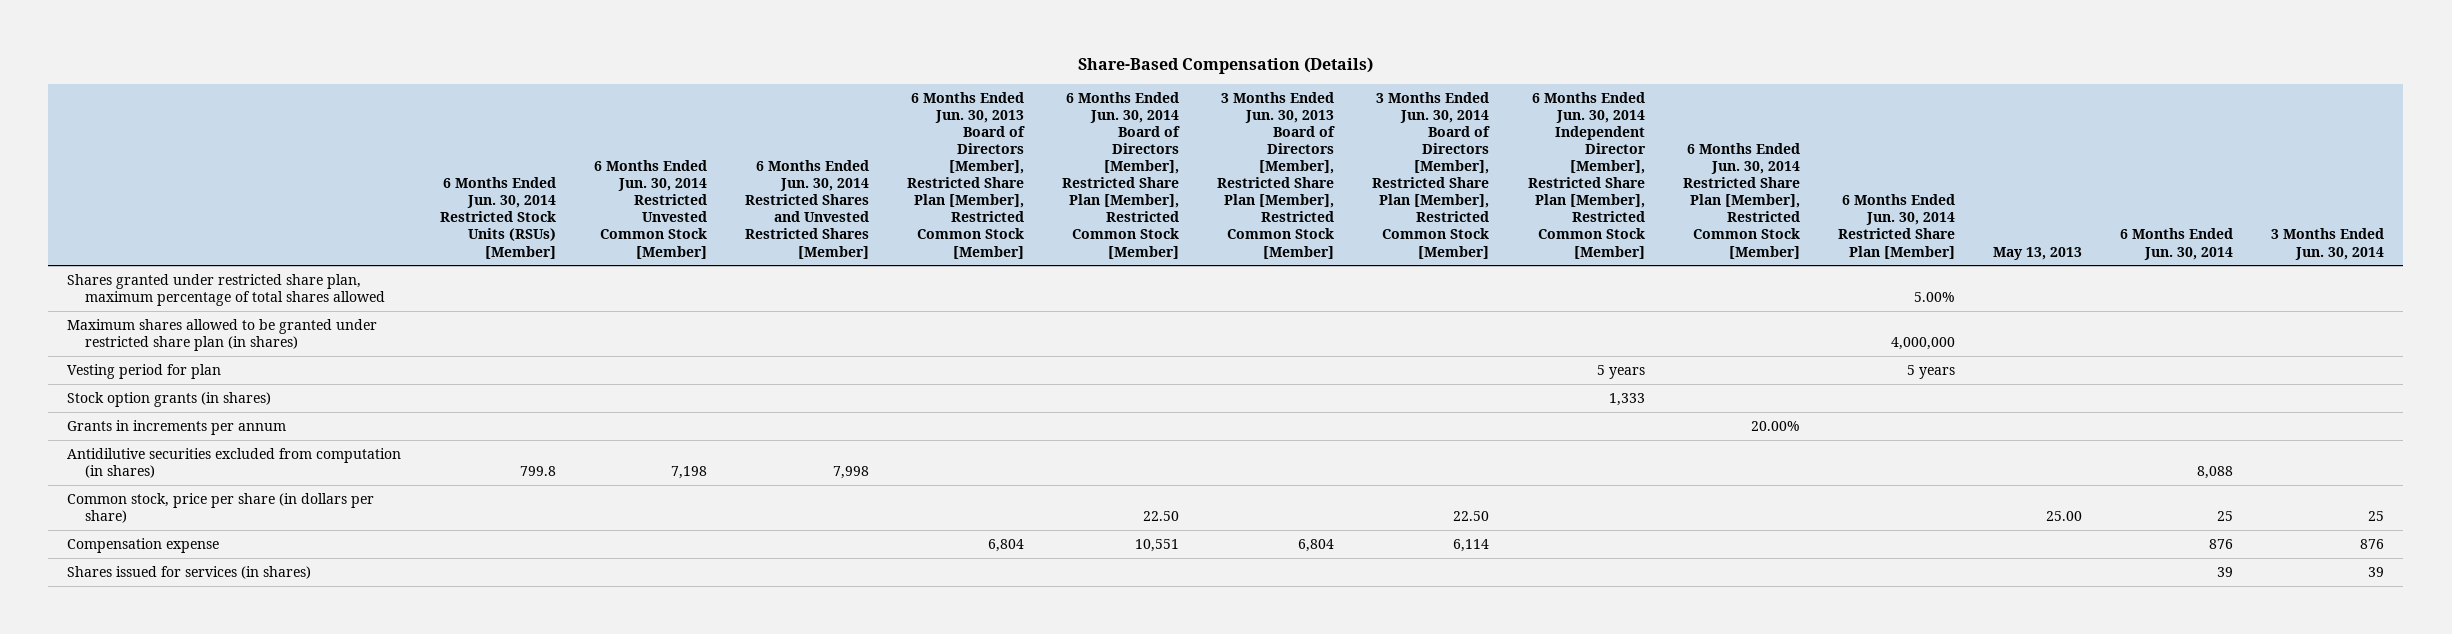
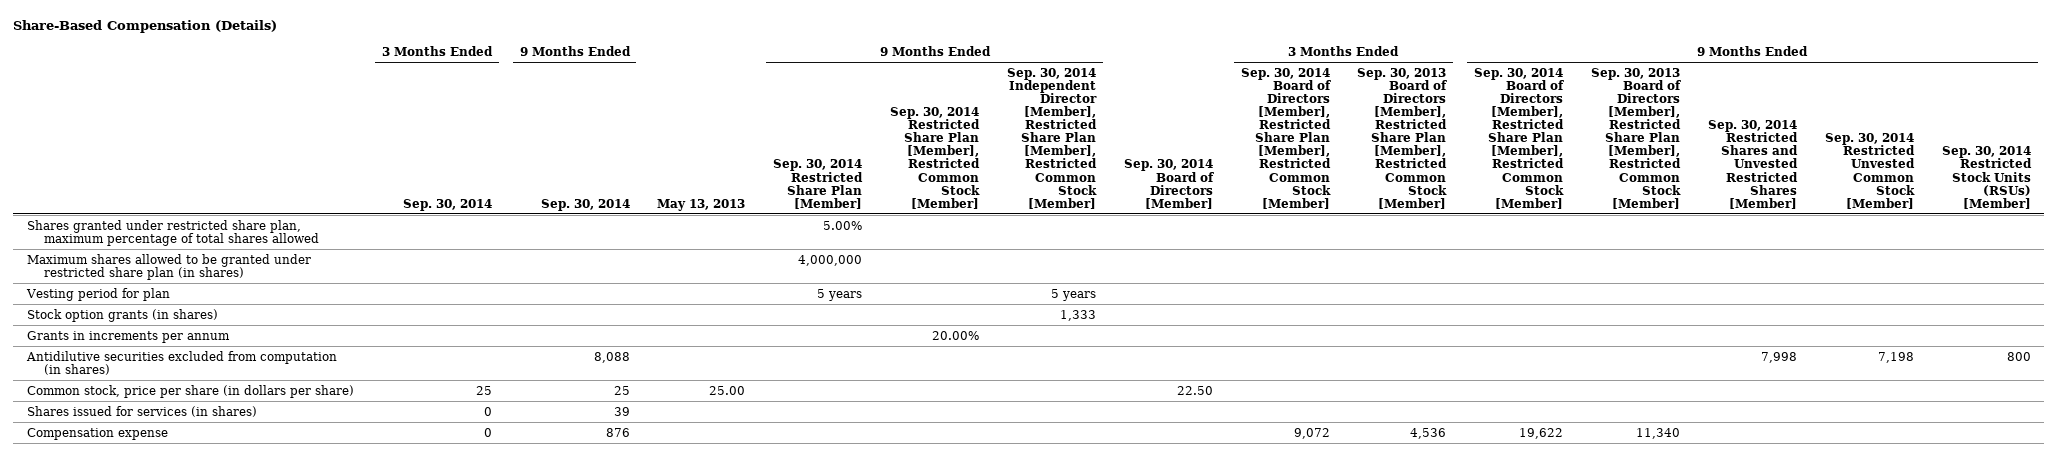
- | 6 Months Ended Jun. 30, 2014 Restricted Stock Units (RSUs) [Member] | 6 Months Ended Jun. 30, 2014 Restricted Unvested Common Stock [Member] | 6 Months Ended Jun. 30, 2014 Restricted Shares and Unvested Restricted Shares [Member] | 6 Months Ended Jun. 30, 2013 Board of Directors [Member], Restricted Share Plan [Member], Restricted Common Stock [Member] | 6 Months Ended Jun. 30, 2014 Board of Directors [Member], Restricted Share Plan [Member], Restricted Common Stock [Member] | 3 Months Ended Jun. 30, 2013 Board of Directors [Member], Restricted Share Plan [Member], Restricted Common Stock [Member] | 3 Months Ended Jun. 30, 2014 Board of Directors [Member], Restricted Share Plan [Member], Restricted Common Stock [Member] | 6 Months Ended Jun. 30, 2014 Independent Director [Member], Restricted Share Plan [Member], Restricted Common Stock [Member] | 6 Months Ended Jun. 30, 2014 Restricted Share Plan [Member], Restricted Common Stock [Member] | 6 Months Ended Jun. 30, 2014 Restricted Share Plan [Member] | May 13, 2013 | 6 Months Ended Jun. 30, 2014 | 3 Months Ended Jun. 30, 2014
+ | 3 Months Ended Sep. 30, 2014 | 9 Months Ended Sep. 30, 2014 | May 13, 2013 | 9 Months Ended Sep. 30, 2014 Restricted Share Plan [Member] | 9 Months Ended Sep. 30, 2014 Restricted Share Plan [Member], Restricted Common Stock [Member] | 9 Months Ended Sep. 30, 2014 Independent Director [Member], Restricted Share Plan [Member], Restricted Common Stock [Member] | Sep. 30, 2014 Board of Directors [Member] | 3 Months Ended Sep. 30, 2014 Board of Directors [Member], Restricted Share Plan [Member], Restricted Common Stock [Member] | 3 Months Ended Sep. 30, 2013 Board of Directors [Member], Restricted Share Plan [Member], Restricted Common Stock [Member] | 9 Months Ended Sep. 30, 2014 Board of Directors [Member], Restricted Share Plan [Member], Restricted Common Stock [Member] | 9 Months Ended Sep. 30, 2013 Board of Directors [Member], Restricted Share Plan [Member], Restricted Common Stock [Member] | 9 Months Ended Sep. 30, 2014 Restricted Shares and Unvested Restricted Shares [Member] | 9 Months Ended Sep. 30, 2014 Restricted Unvested Common Stock [Member] | 9 Months Ended Sep. 30, 2014 Restricted Stock Units (RSUs) [Member]
moved down: Compensation expense | 0 | 876 | | | | | | 9,072 | 4,536 | 19,622 | 11,340 | | |

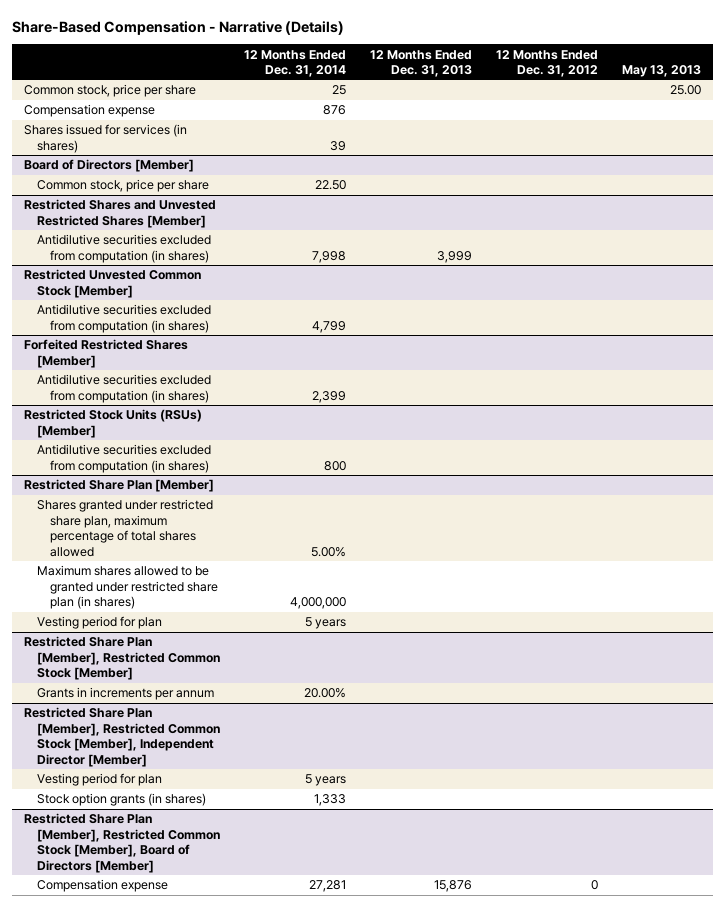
- Share-Based Compensation (Details)
+ Share-Based Compensation - Narrative (Details)
- | 3 Months Ended Sep. 30, 2014 | 9 Months Ended Sep. 30, 2014 | May 13, 2013 | 9 Months Ended Sep. 30, 2014 Restricted Share Plan [Member] | 9 Months Ended Sep. 30, 2014 Restricted Share Plan [Member], Restricted Common Stock [Member] | 9 Months Ended Sep. 30, 2014 Independent Director [Member], Restricted Share Plan [Member], Restricted Common Stock [Member] | Sep. 30, 2014 Board of Directors [Member] | 3 Months Ended Sep. 30, 2014 Board of Directors [Member], Restricted Share Plan [Member], Restricted Common Stock [Member] | 3 Months Ended Sep. 30, 2013 Board of Directors [Member], Restricted Share Plan [Member], Restricted Common Stock [Member] | 9 Months Ended Sep. 30, 2014 Board of Directors [Member], Restricted Share Plan [Member], Restricted Common Stock [Member] | 9 Months Ended Sep. 30, 2013 Board of Directors [Member], Restricted Share Plan [Member], Restricted Common Stock [Member] | 9 Months Ended Sep. 30, 2014 Restricted Shares and Unvested Restricted Shares [Member] | 9 Months Ended Sep. 30, 2014 Restricted Unvested Common Stock [Member] | 9 Months Ended Sep. 30, 2014 Restricted Stock Units (RSUs) [Member]
+ | 12 Months Ended Dec. 31, 2014 | 12 Months Ended Dec. 31, 2013 | 12 Months Ended Dec. 31, 2012 | May 13, 2013
- Shares granted under restricted share plan, maximum percentage of total shares allowed | | | | 5.00% | | | | | | | | | |
- Maximum shares allowed to be granted under restricted share plan (in shares) | | | | 4,000,000 | | | | | | | | | |
- Vesting period for plan | | | | 5 years | | 5 years | | | | | | | |
- Stock option grants (in shares) | | | | | | 1,333 | | | | | | | |
- Grants in increments per annum | | | | | 20.00% | | | | | | | | |
- Antidilutive securities excluded from computation (in shares) | | 8,088 | | | | | | | | | | 7,998 | 7,198 | 800
- Common stock, price per share (in dollars per share) | 25 | 25 | 25.00 | | | | 22.50 | | | | | | |
+ Common stock, price per share | 25 | | | 25.00
moved down: Shares issued for services (in shares) | 39 | | |
+ Board of Directors [Member]
+ Common stock, price per share | 22.50 | | |
+ Restricted Shares and Unvested Restricted Shares [Member]
+ Antidilutive securities excluded from computation (in shares) | 7,998 | 3,999 | |
+ Restricted Unvested Common Stock [Member]
+ Antidilutive securities excluded from computation (in shares) | 4,799 | | |
+ Forfeited Restricted Shares [Member]
+ Antidilutive securities excluded from computation (in shares) | 2,399 | | |
+ Restricted Stock Units (RSUs) [Member]
+ Antidilutive securities excluded from computation (in shares) | 800 | | |
+ Restricted Share Plan [Member]
+ Shares granted under restricted share plan, maximum percentage of total shares allowed | 5.00% | | |
+ Maximum shares allowed to be granted under restricted share plan (in shares) | 4,000,000 | | |
+ Vesting period for plan | 5 years | | |
+ Restricted Share Plan [Member], Restricted Common Stock [Member]
+ Grants in increments per annum | 20.00% | | |
+ Restricted Share Plan [Member], Restricted Common Stock [Member], Independent Director [Member]
+ Vesting period for plan | 5 years | | |
+ Stock option grants (in shares) | 1,333 | | |
+ Restricted Share Plan [Member], Restricted Common Stock [Member], Board of Directors [Member]
+ Compensation expense | 27,281 | 15,876 | 0 |

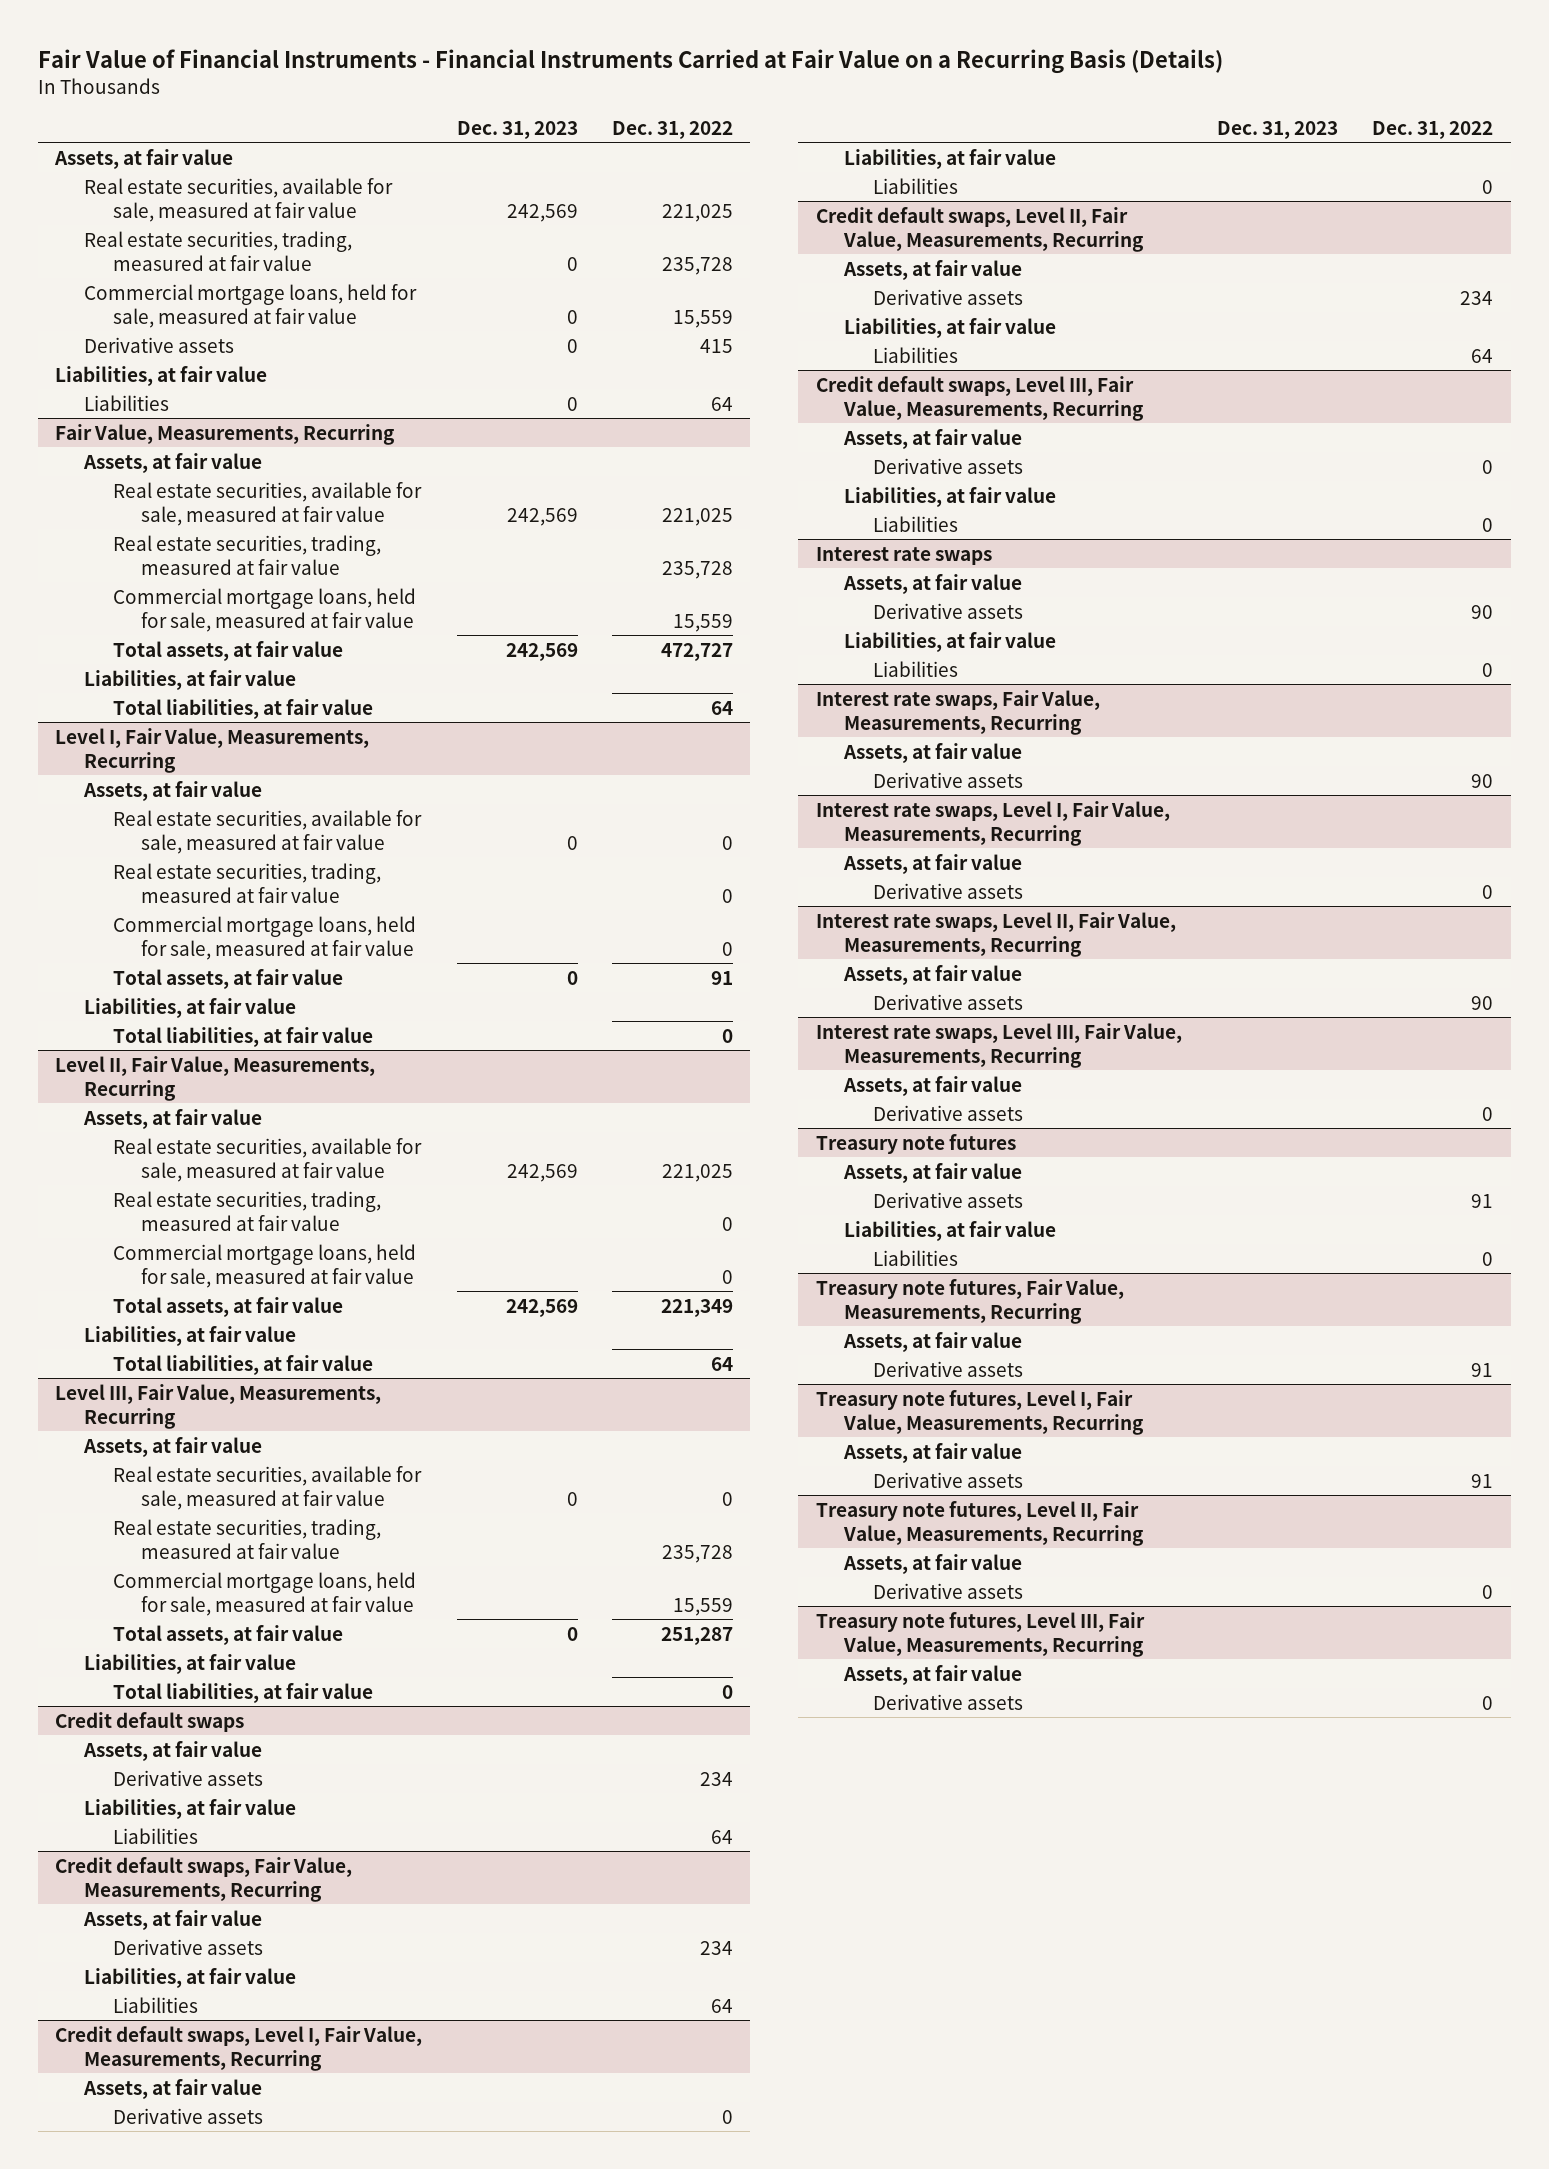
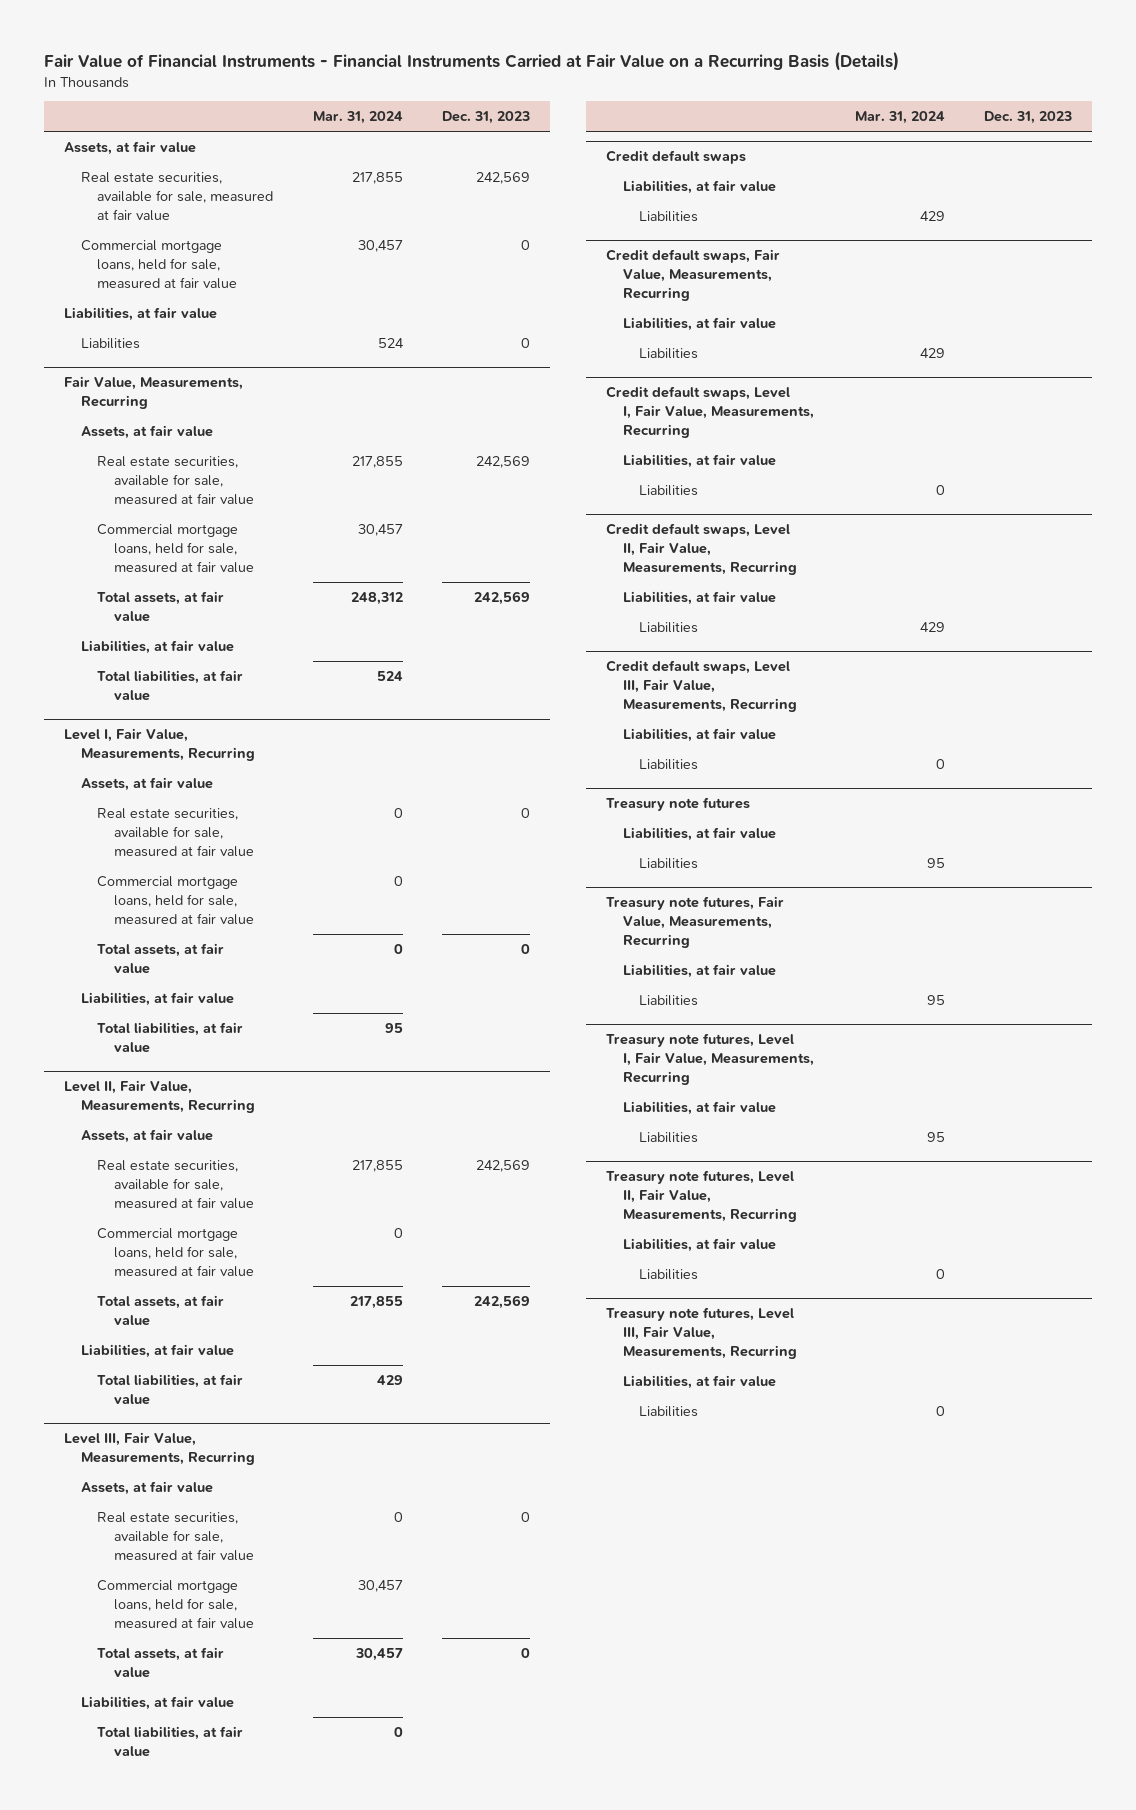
- | Dec. 31, 2023 | Dec. 31, 2022
+ | Mar. 31, 2024 | Dec. 31, 2023
- Real estate securities, trading, measured at fair value | 0 | 235,728
- Derivative assets | 0 | 415
@ Fair Value, Measurements, Recurring
- Real estate securities, trading, measured at fair value | | 235,728
@ Level I, Fair Value, Measurements, Recurring
- Real estate securities, trading, measured at fair value | | 0
@ Level II, Fair Value, Measurements, Recurring
- Real estate securities, trading, measured at fair value | | 0
@ Level III, Fair Value, Measurements, Recurring
- Real estate securities, trading, measured at fair value | | 235,728
@ Credit default swaps
- Assets, at fair value
- Derivative assets | | 234
@ Credit default swaps, Fair Value, Measurements, Recurring
- Assets, at fair value
- Derivative assets | | 234
@ Credit default swaps, Level I, Fair Value, Measurements, Recurring
- Assets, at fair value
- Derivative assets | | 0
@ Credit default swaps, Level II, Fair Value, Measurements, Recurring
- Assets, at fair value
- Derivative assets | | 234
@ Credit default swaps, Level III, Fair Value, Measurements, Recurring
- Assets, at fair value
- Derivative assets | | 0
- Interest rate swaps
- Assets, at fair value
- Derivative assets | | 90
- Liabilities, at fair value
- Liabilities | | 0
- Interest rate swaps, Fair Value, Measurements, Recurring
- Assets, at fair value
- Derivative assets | | 90
- Interest rate swaps, Level I, Fair Value, Measurements, Recurring
- Assets, at fair value
- Derivative assets | | 0
- Interest rate swaps, Level II, Fair Value, Measurements, Recurring
- Assets, at fair value
- Derivative assets | | 90
- Interest rate swaps, Level III, Fair Value, Measurements, Recurring
- Assets, at fair value
- Derivative assets | | 0
@ Treasury note futures
- Assets, at fair value
- Derivative assets | | 91
@ Treasury note futures, Fair Value, Measurements, Recurring
- Assets, at fair value
- Derivative assets | | 91
+ Liabilities, at fair value
+ Liabilities | 95 |
@ Treasury note futures, Level I, Fair Value, Measurements, Recurring
- Assets, at fair value
- Derivative assets | | 91
+ Liabilities, at fair value
+ Liabilities | 95 |
@ Treasury note futures, Level II, Fair Value, Measurements, Recurring
- Assets, at fair value
- Derivative assets | | 0
+ Liabilities, at fair value
+ Liabilities | 0 |
@ Treasury note futures, Level III, Fair Value, Measurements, Recurring
- Assets, at fair value
- Derivative assets | | 0
+ Liabilities, at fair value
+ Liabilities | 0 |

